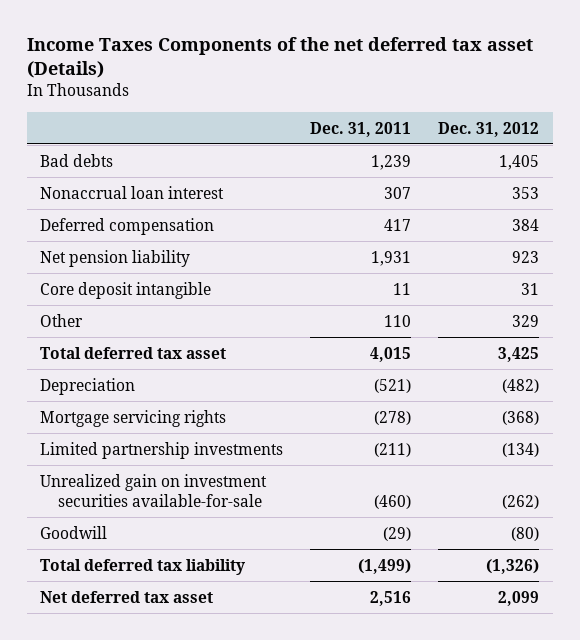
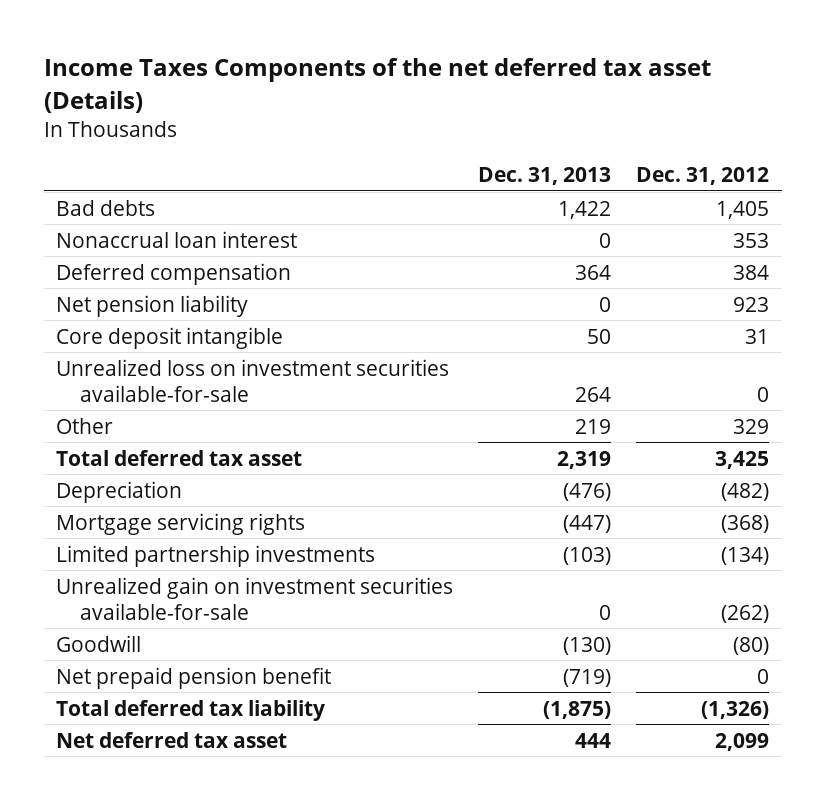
- | Dec. 31, 2011 | Dec. 31, 2012
+ | Dec. 31, 2013 | Dec. 31, 2012
+ Unrealized loss on investment securities available-for-sale | 264 | 0
+ Net prepaid pension benefit | (719) | 0

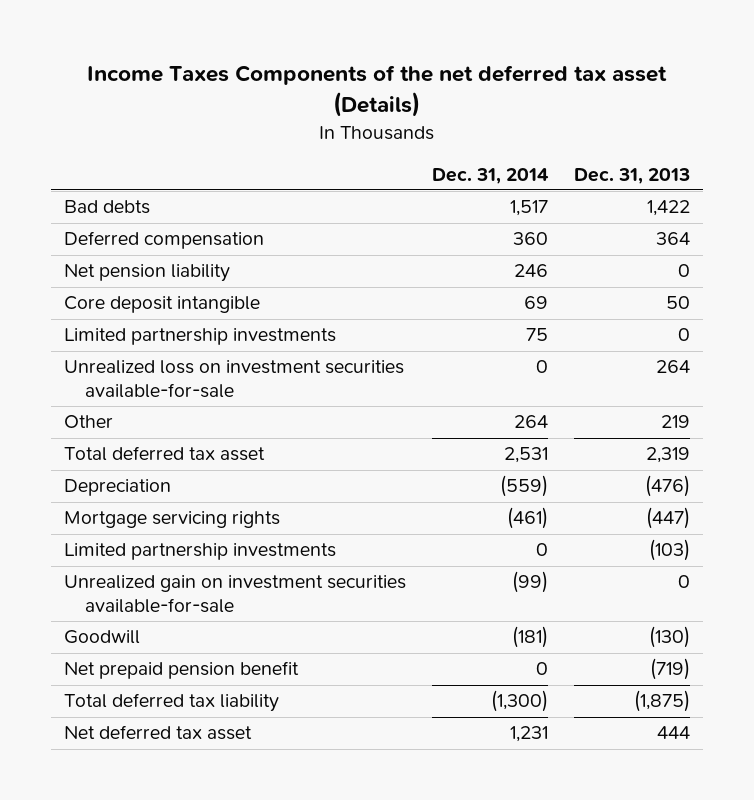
- | Dec. 31, 2013 | Dec. 31, 2012
+ | Dec. 31, 2014 | Dec. 31, 2013
- Nonaccrual loan interest | 0 | 353
+ Limited partnership investments | 75 | 0

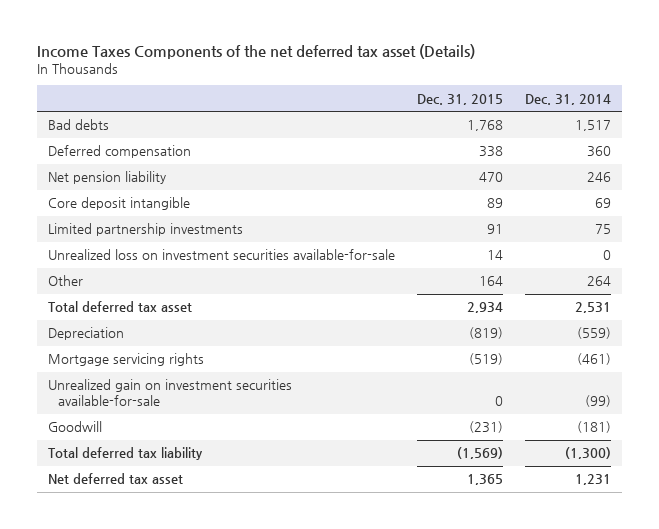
- | Dec. 31, 2014 | Dec. 31, 2013
+ | Dec. 31, 2015 | Dec. 31, 2014
- Limited partnership investments | 0 | (103)
- Net prepaid pension benefit | 0 | (719)

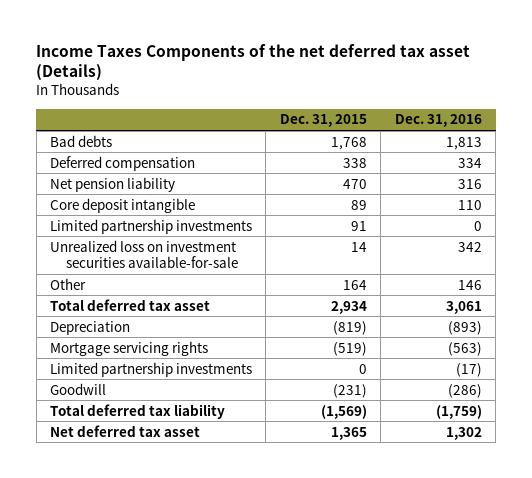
- | Dec. 31, 2015 | Dec. 31, 2014
+ | Dec. 31, 2015 | Dec. 31, 2016
- Unrealized gain on investment securities available-for-sale | 0 | (99)
+ Limited partnership investments | 0 | (17)

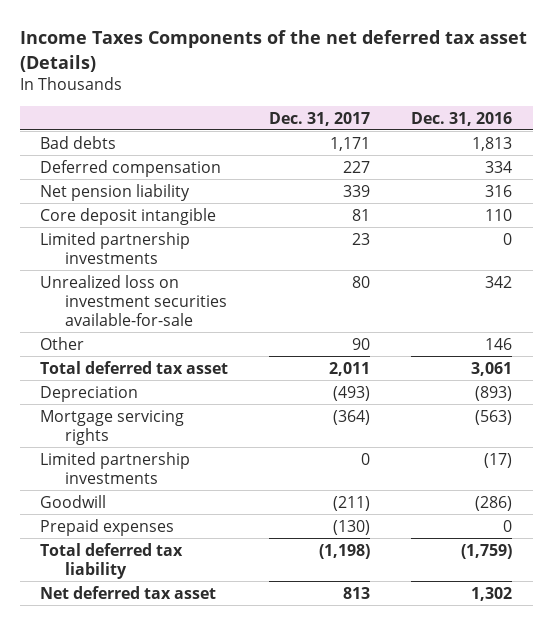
- | Dec. 31, 2015 | Dec. 31, 2016
+ | Dec. 31, 2017 | Dec. 31, 2016
+ Prepaid expenses | (130) | 0

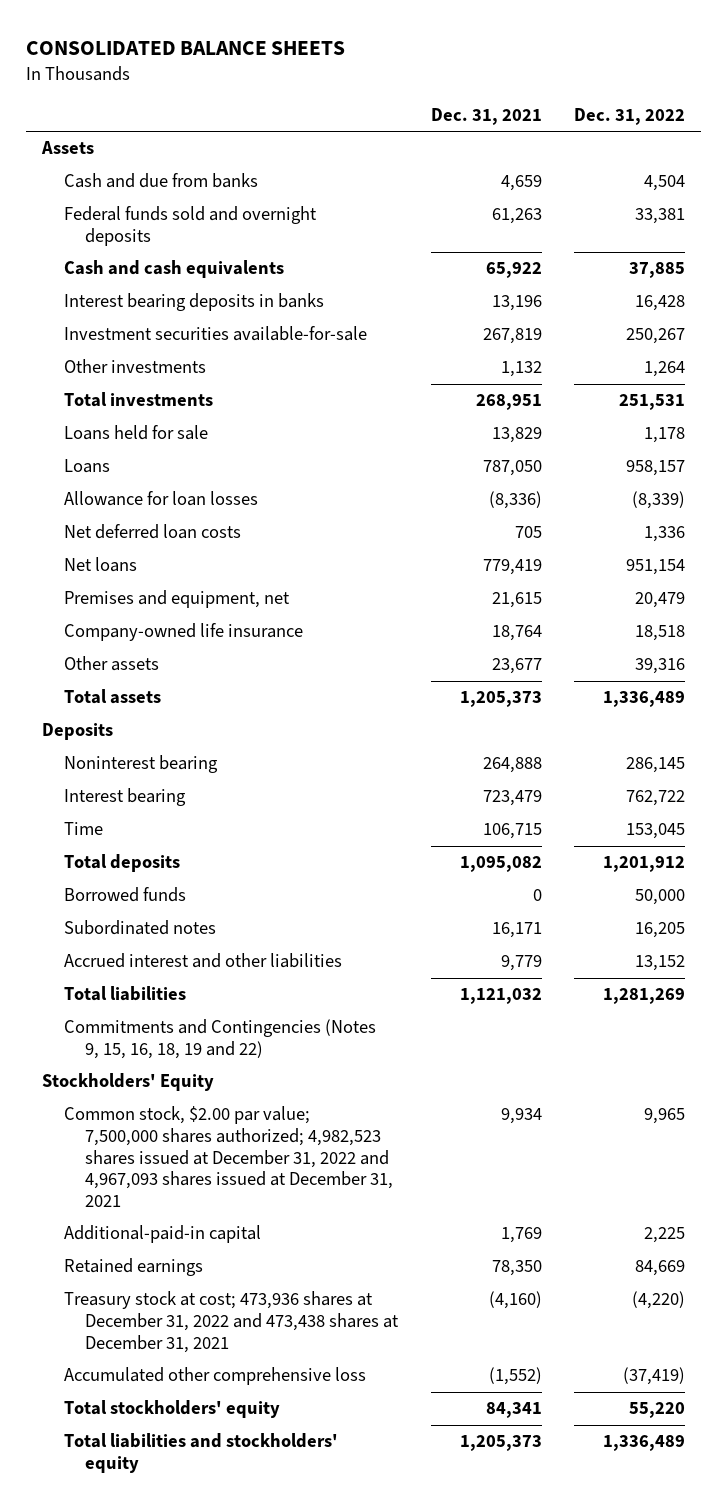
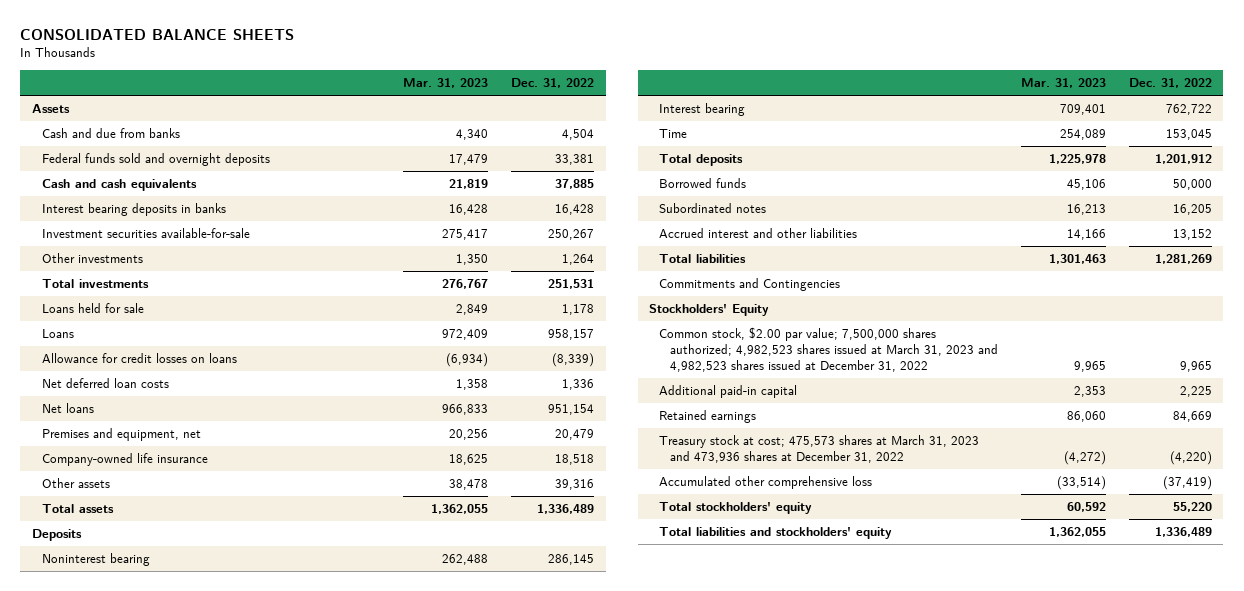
- | Dec. 31, 2021 | Dec. 31, 2022
+ | Mar. 31, 2023 | Dec. 31, 2022
- Allowance for loan losses | (8,336) | (8,339)
+ Allowance for credit losses on loans | (6,934) | (8,339)
- Commitments and Contingencies (Notes 9, 15, 16, 18, 19 and 22)
+ Commitments and Contingencies
- Common stock, $2.00 par value; 7,500,000 shares authorized; 4,982,523 shares issued at December 31, 2022 and 4,967,093 shares issued at December 31, 2021 | 9,934 | 9,965
- Additional-paid-in capital | 1,769 | 2,225
+ Common stock, $2.00 par value; 7,500,000 shares authorized; 4,982,523 shares issued at March 31, 2023 and 4,982,523 shares issued at December 31, 2022 | 9,965 | 9,965
+ Additional paid-in capital | 2,353 | 2,225
- Treasury stock at cost; 473,936 shares at December 31, 2022 and 473,438 shares at December 31, 2021 | (4,160) | (4,220)
+ Treasury stock at cost; 475,573 shares at March 31, 2023 and 473,936 shares at December 31, 2022 | (4,272) | (4,220)

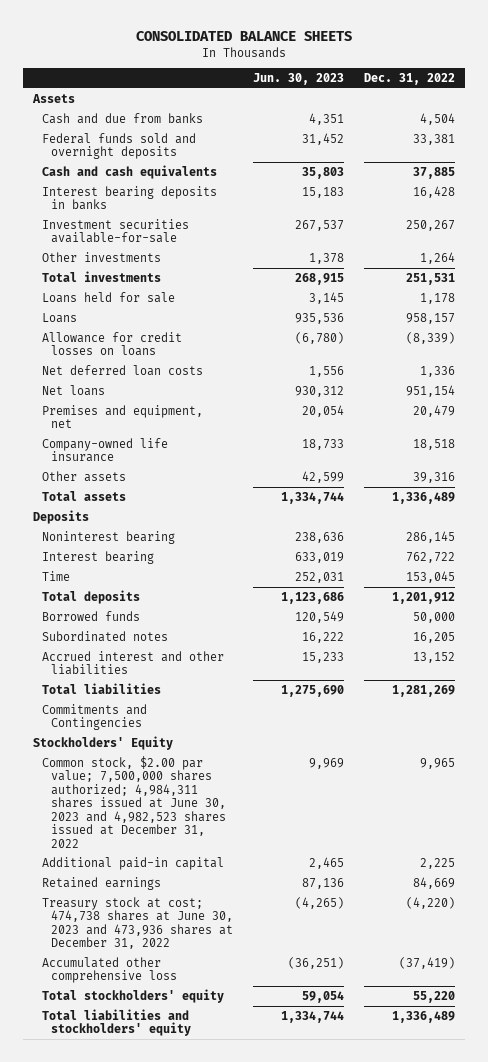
- | Mar. 31, 2023 | Dec. 31, 2022
+ | Jun. 30, 2023 | Dec. 31, 2022
- Common stock, $2.00 par value; 7,500,000 shares authorized; 4,982,523 shares issued at March 31, 2023 and 4,982,523 shares issued at December 31, 2022 | 9,965 | 9,965
+ Common stock, $2.00 par value; 7,500,000 shares authorized; 4,984,311 shares issued at June 30, 2023 and 4,982,523 shares issued at December 31, 2022 | 9,969 | 9,965
- Treasury stock at cost; 475,573 shares at March 31, 2023 and 473,936 shares at December 31, 2022 | (4,272) | (4,220)
+ Treasury stock at cost; 474,738 shares at June 30, 2023 and 473,936 shares at December 31, 2022 | (4,265) | (4,220)

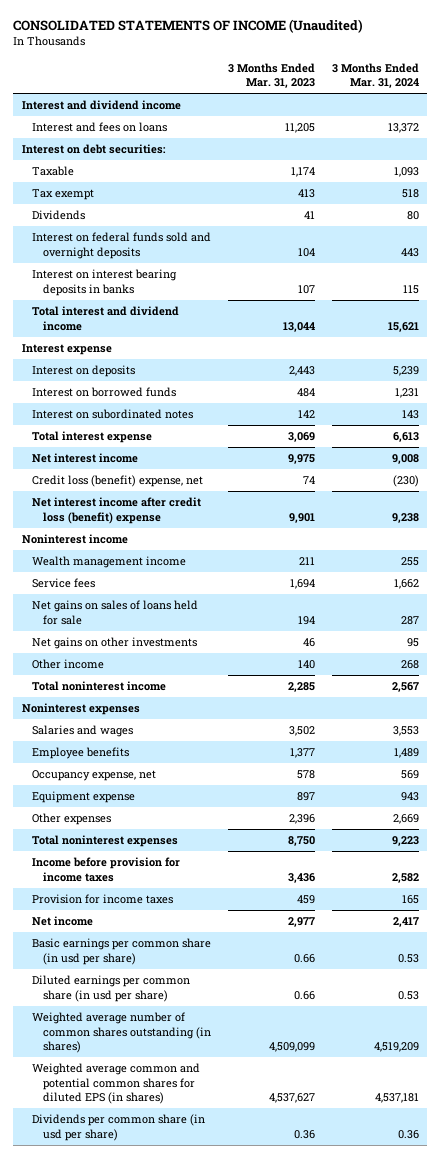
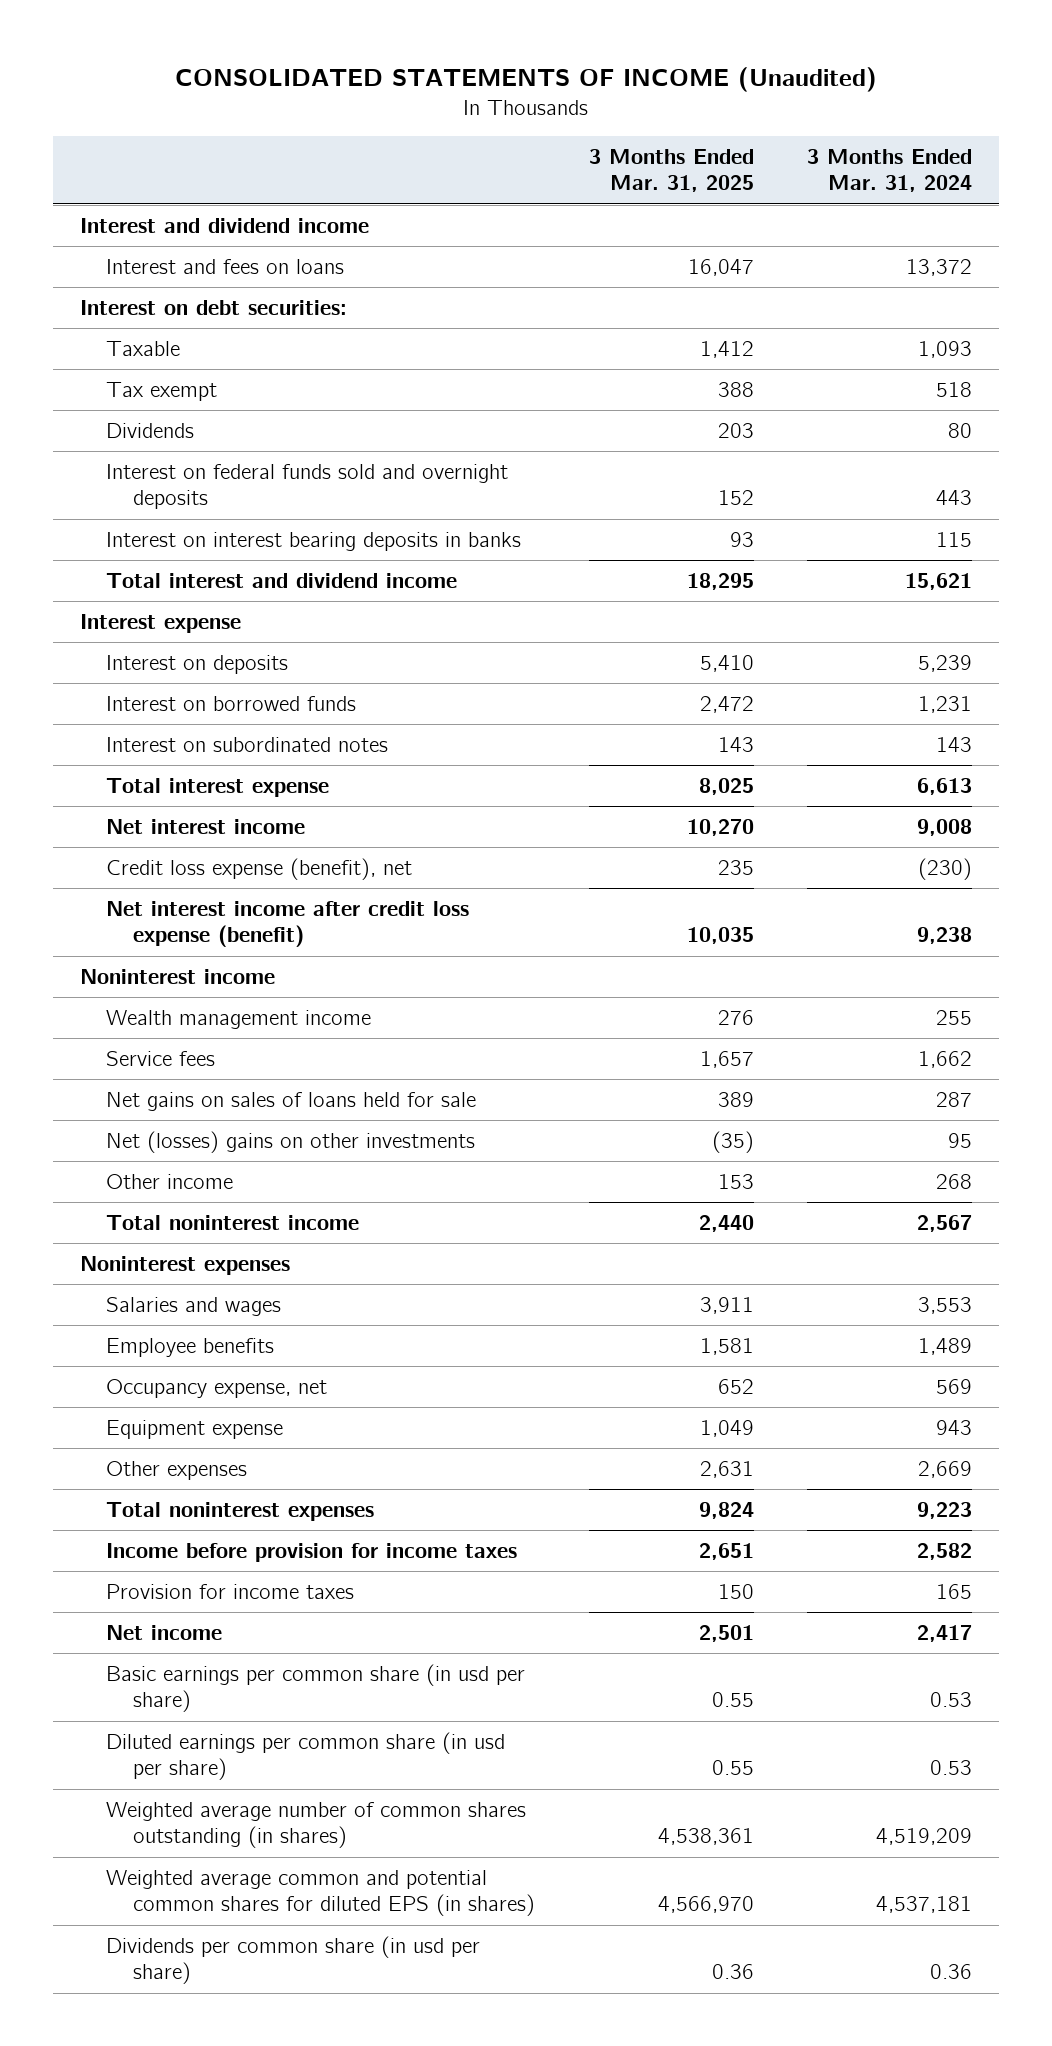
- | 3 Months Ended Mar. 31, 2023 | 3 Months Ended Mar. 31, 2024
+ | 3 Months Ended Mar. 31, 2025 | 3 Months Ended Mar. 31, 2024
- Credit loss (benefit) expense, net | 74 | (230)
- Net interest income after credit loss (benefit) expense | 9,901 | 9,238
+ Credit loss expense (benefit), net | 235 | (230)
+ Net interest income after credit loss expense (benefit) | 10,035 | 9,238
- Net gains on other investments | 46 | 95
+ Net (losses) gains on other investments | (35) | 95

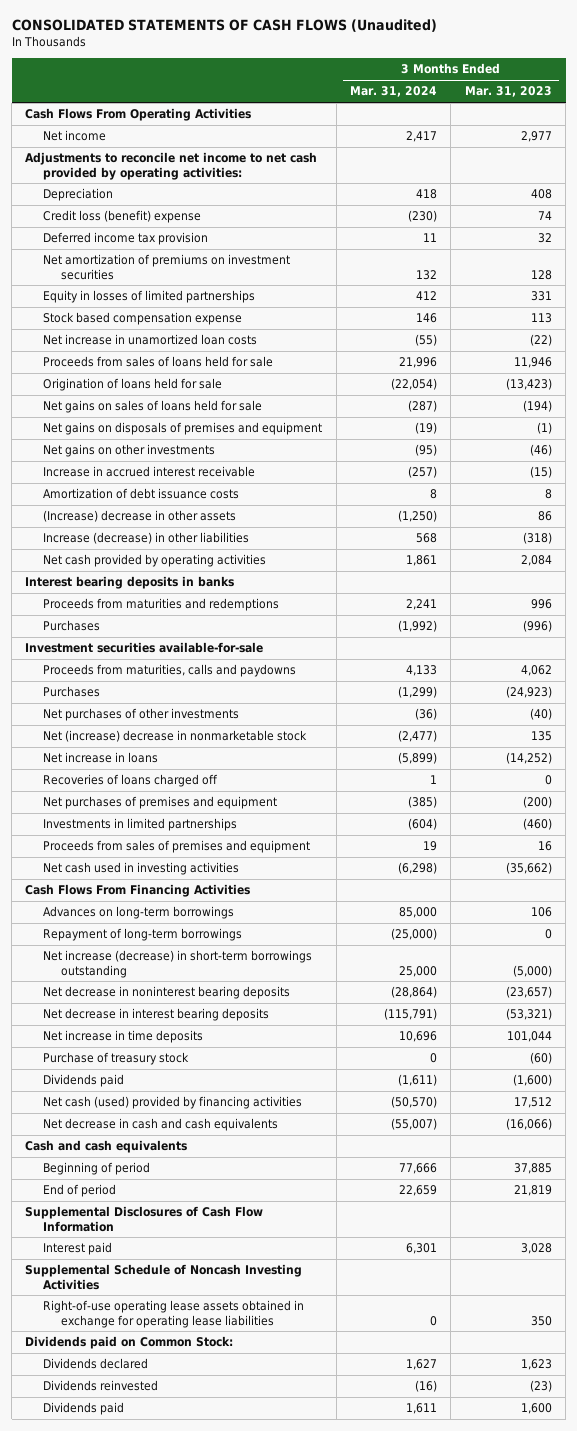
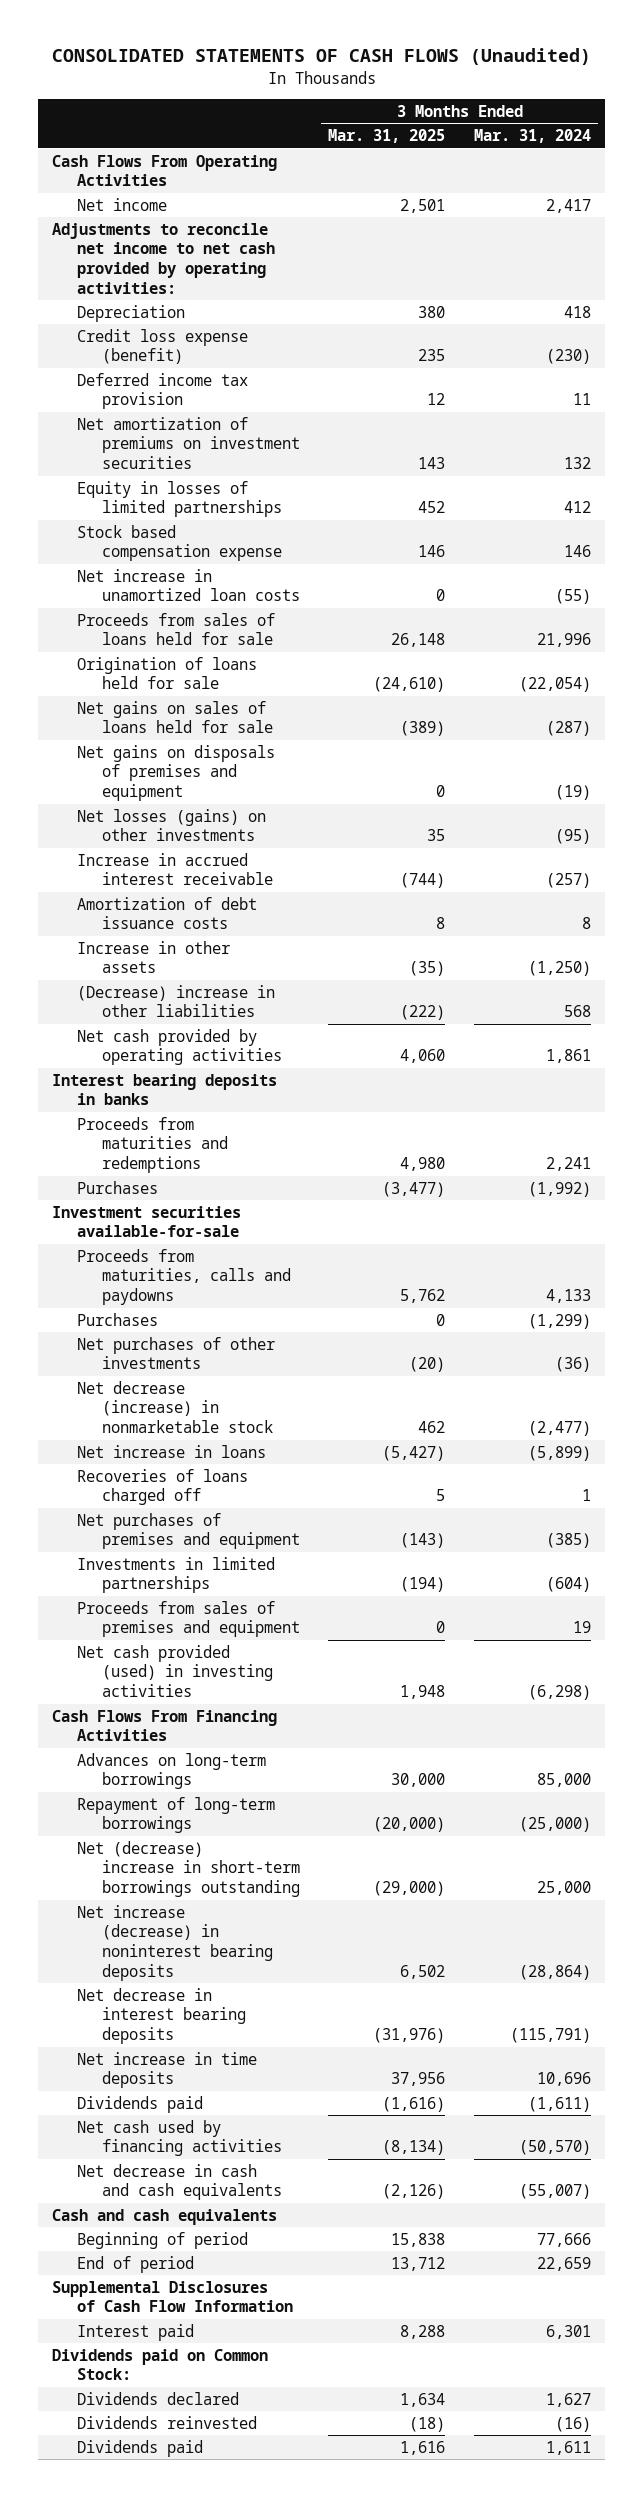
- | 3 Months Ended Mar. 31, 2024 | 3 Months Ended Mar. 31, 2023
+ | 3 Months Ended Mar. 31, 2025 | 3 Months Ended Mar. 31, 2024
- Credit loss (benefit) expense | (230) | 74
+ Credit loss expense (benefit) | 235 | (230)
- Net gains on other investments | (95) | (46)
+ Net losses (gains) on other investments | 35 | (95)
- (Increase) decrease in other assets | (1,250) | 86
- Increase (decrease) in other liabilities | 568 | (318)
+ Increase in other assets | (35) | (1,250)
+ (Decrease) increase in other liabilities | (222) | 568
- Net (increase) decrease in nonmarketable stock | (2,477) | 135
+ Net decrease (increase) in nonmarketable stock | 462 | (2,477)
- Net cash used in investing activities | (6,298) | (35,662)
+ Net cash provided (used) in investing activities | 1,948 | (6,298)
- Net increase (decrease) in short-term borrowings outstanding | 25,000 | (5,000)
- Net decrease in noninterest bearing deposits | (28,864) | (23,657)
+ Net (decrease) increase in short-term borrowings outstanding | (29,000) | 25,000
+ Net increase (decrease) in noninterest bearing deposits | 6,502 | (28,864)
- Purchase of treasury stock | 0 | (60)
- Net cash (used) provided by financing activities | (50,570) | 17,512
+ Net cash used by financing activities | (8,134) | (50,570)
- Supplemental Schedule of Noncash Investing Activities
- Right-of-use operating lease assets obtained in exchange for operating lease liabilities | 0 | 350

